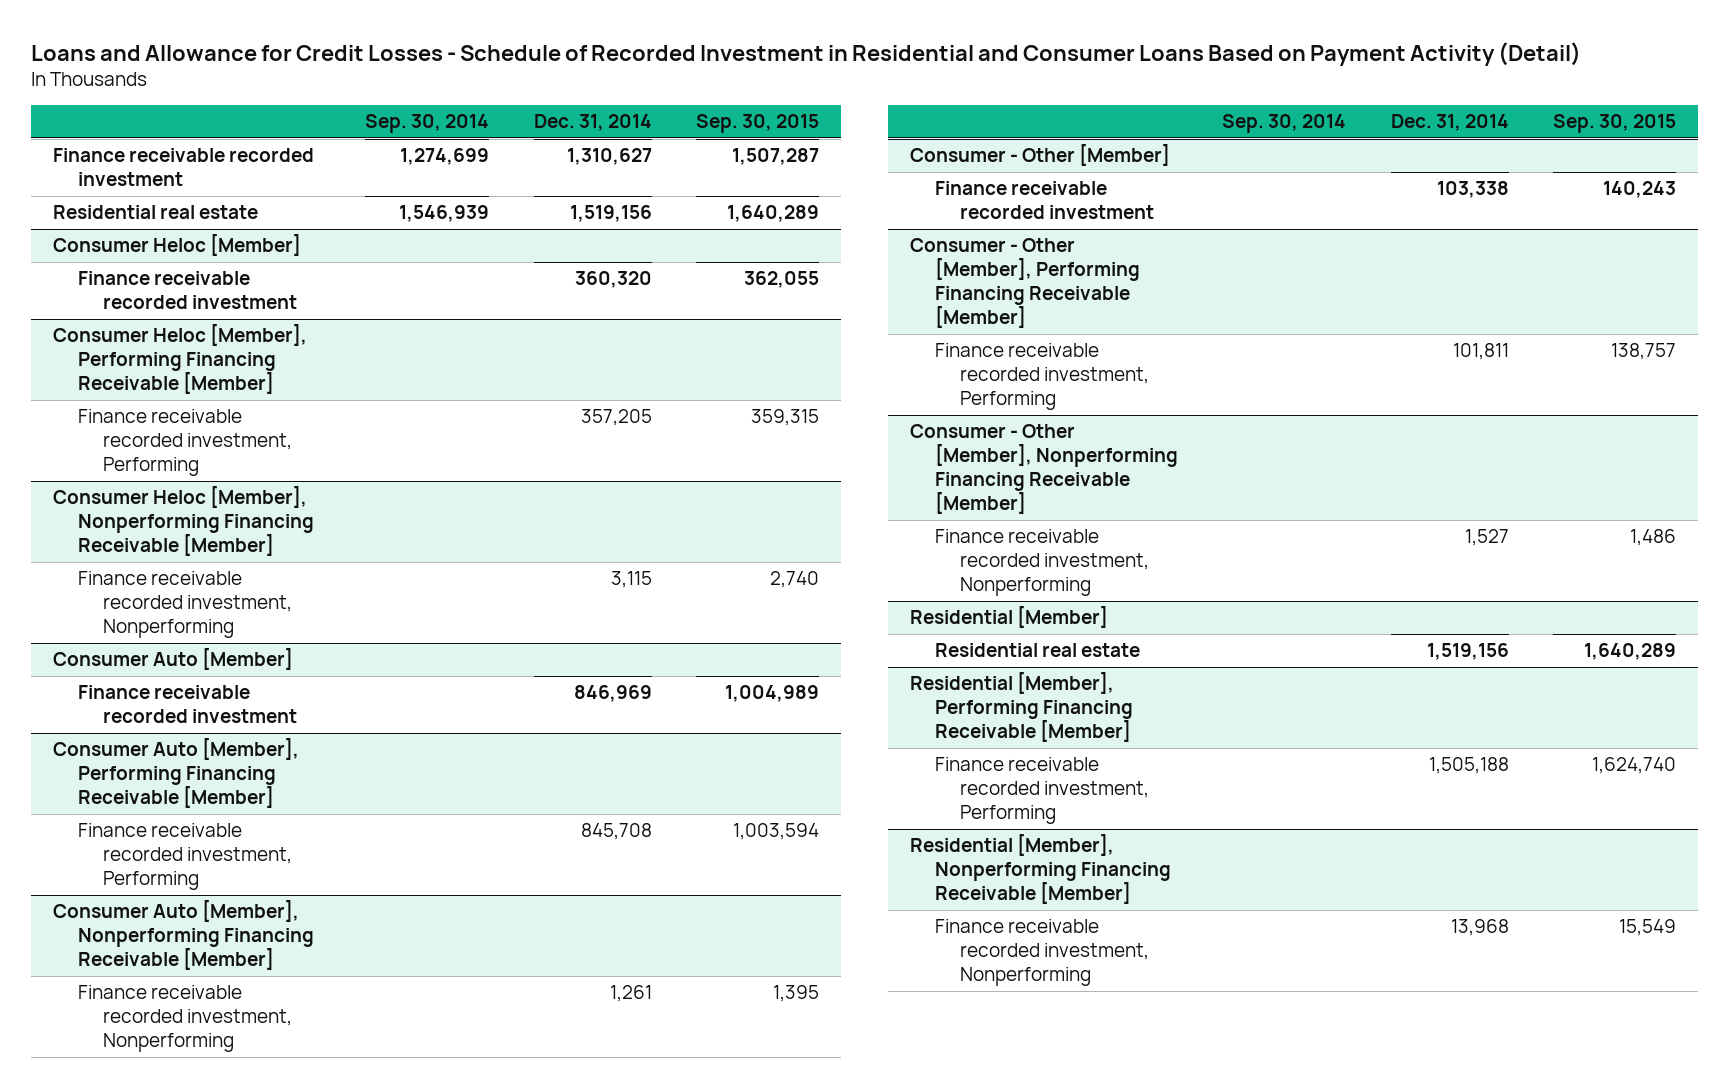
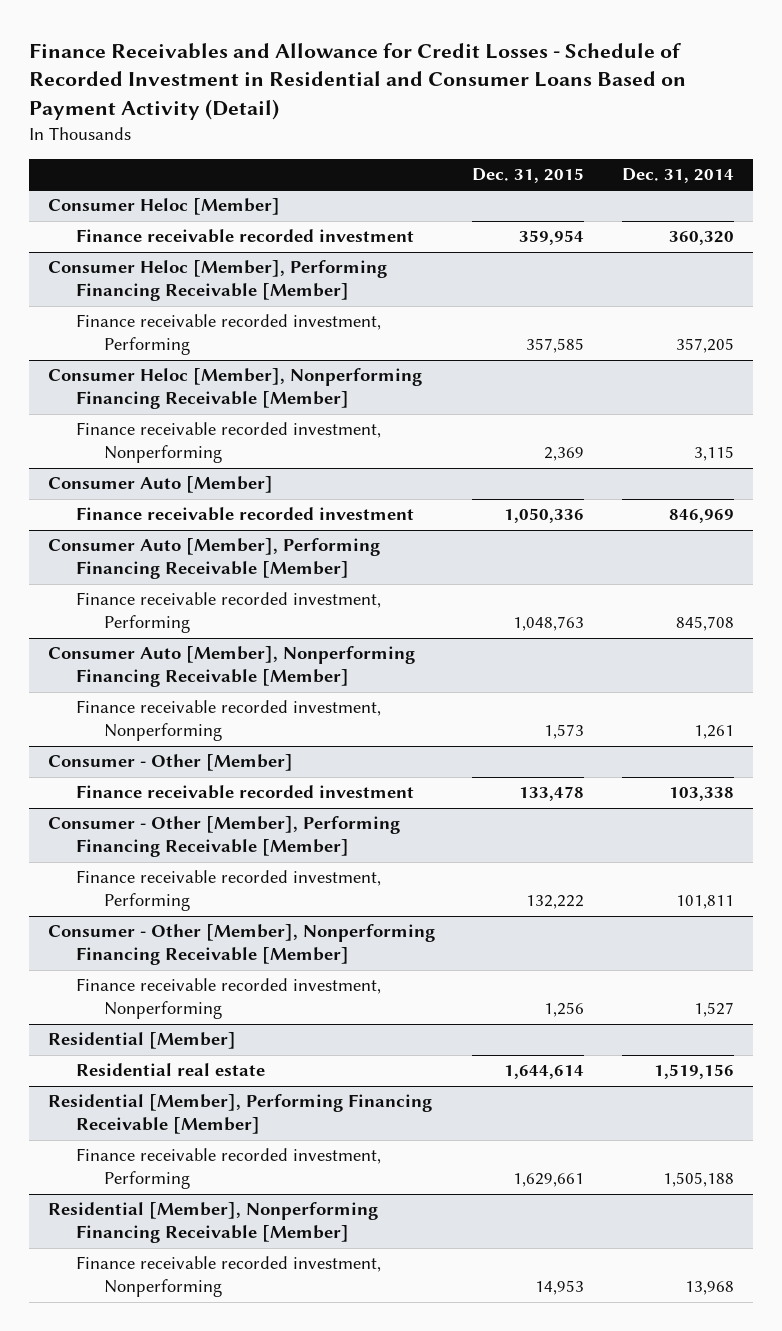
- Loans and Allowance for Credit Losses - Schedule of Recorded Investment in Residential and Consumer Loans Based on Payment Activity (Detail)
+ Finance Receivables and Allowance for Credit Losses - Schedule of Recorded Investment in Residential and Consumer Loans Based on Payment Activity (Detail)
- | Sep. 30, 2014 | Dec. 31, 2014 | Sep. 30, 2015
+ | Dec. 31, 2015 | Dec. 31, 2014
- Finance receivable recorded investment | 1,274,699 | 1,310,627 | 1,507,287
- Residential real estate | 1,546,939 | 1,519,156 | 1,640,289

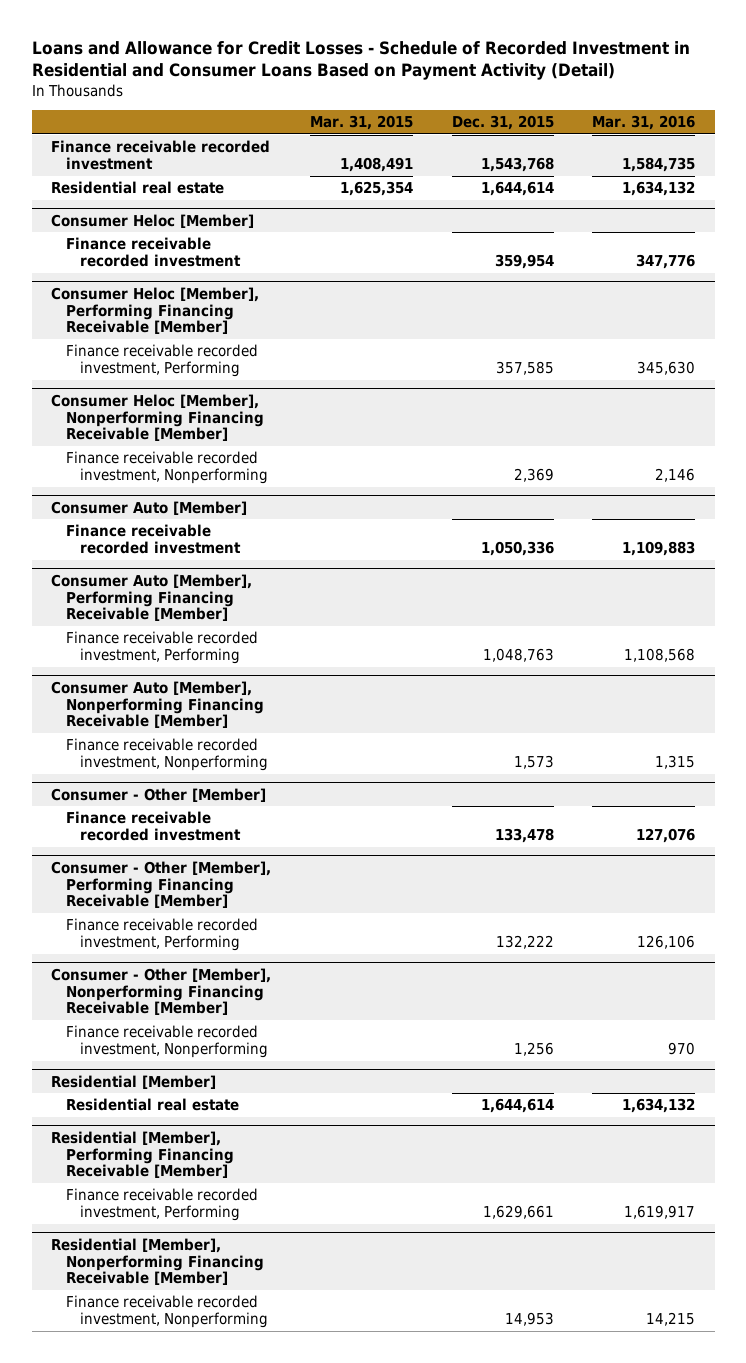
- Finance Receivables and Allowance for Credit Losses - Schedule of Recorded Investment in Residential and Consumer Loans Based on Payment Activity (Detail)
+ Loans and Allowance for Credit Losses - Schedule of Recorded Investment in Residential and Consumer Loans Based on Payment Activity (Detail)
- | Dec. 31, 2015 | Dec. 31, 2014
+ | Mar. 31, 2015 | Dec. 31, 2015 | Mar. 31, 2016
+ Finance receivable recorded investment | 1,408,491 | 1,543,768 | 1,584,735
+ Residential real estate | 1,625,354 | 1,644,614 | 1,634,132

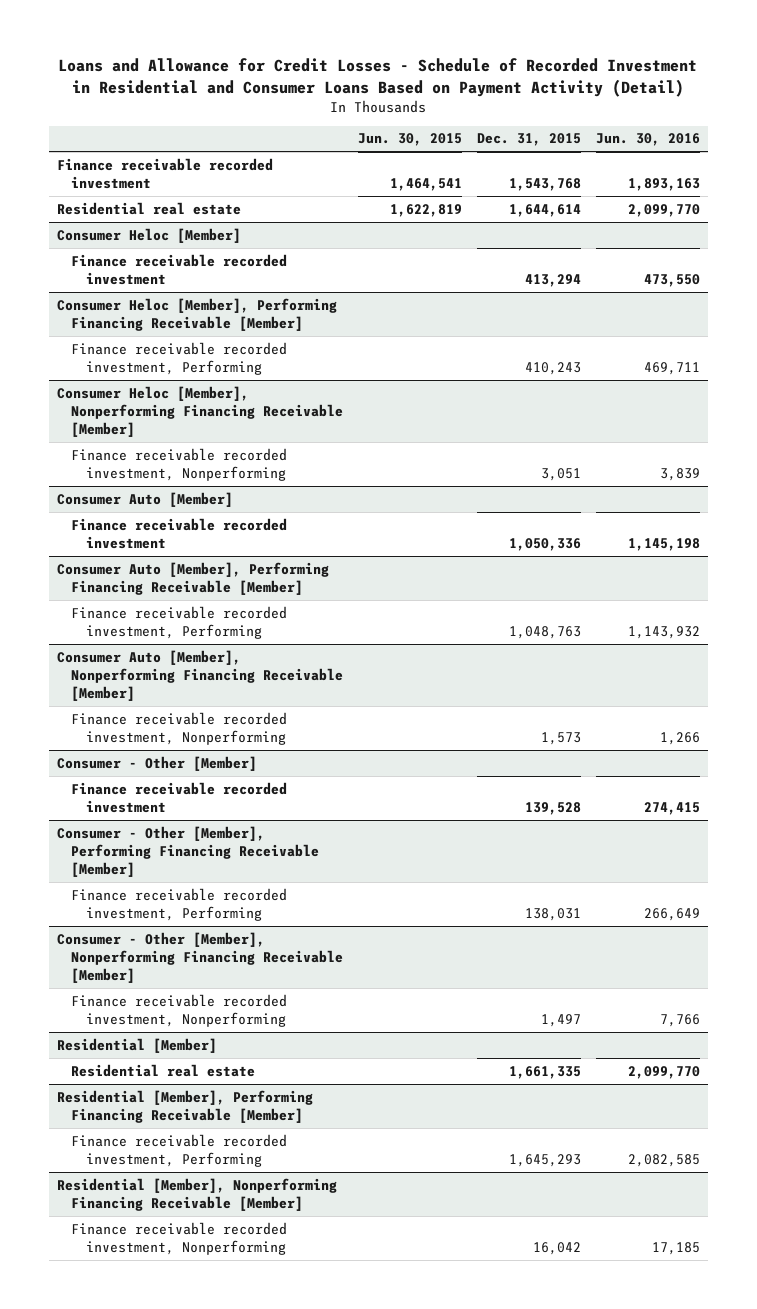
- | Mar. 31, 2015 | Dec. 31, 2015 | Mar. 31, 2016
+ | Jun. 30, 2015 | Dec. 31, 2015 | Jun. 30, 2016
@ Consumer Heloc [Member]
- Finance receivable recorded investment | | 359,954 | 347,776
+ Finance receivable recorded investment | | 413,294 | 473,550
@ Consumer Heloc [Member], Performing Financing Receivable [Member]
- Finance receivable recorded investment, Performing | | 357,585 | 345,630
+ Finance receivable recorded investment, Performing | | 410,243 | 469,711
@ Consumer Heloc [Member], Nonperforming Financing Receivable [Member]
- Finance receivable recorded investment, Nonperforming | | 2,369 | 2,146
+ Finance receivable recorded investment, Nonperforming | | 3,051 | 3,839
@ Consumer - Other [Member]
- Finance receivable recorded investment | | 133,478 | 127,076
+ Finance receivable recorded investment | | 139,528 | 274,415
@ Consumer - Other [Member], Performing Financing Receivable [Member]
- Finance receivable recorded investment, Performing | | 132,222 | 126,106
+ Finance receivable recorded investment, Performing | | 138,031 | 266,649
@ Consumer - Other [Member], Nonperforming Financing Receivable [Member]
- Finance receivable recorded investment, Nonperforming | | 1,256 | 970
+ Finance receivable recorded investment, Nonperforming | | 1,497 | 7,766
@ Residential [Member]
- Residential real estate | | 1,644,614 | 1,634,132
+ Residential real estate | | 1,661,335 | 2,099,770
@ Residential [Member], Performing Financing Receivable [Member]
- Finance receivable recorded investment, Performing | | 1,629,661 | 1,619,917
+ Finance receivable recorded investment, Performing | | 1,645,293 | 2,082,585
@ Residential [Member], Nonperforming Financing Receivable [Member]
- Finance receivable recorded investment, Nonperforming | | 14,953 | 14,215
+ Finance receivable recorded investment, Nonperforming | | 16,042 | 17,185

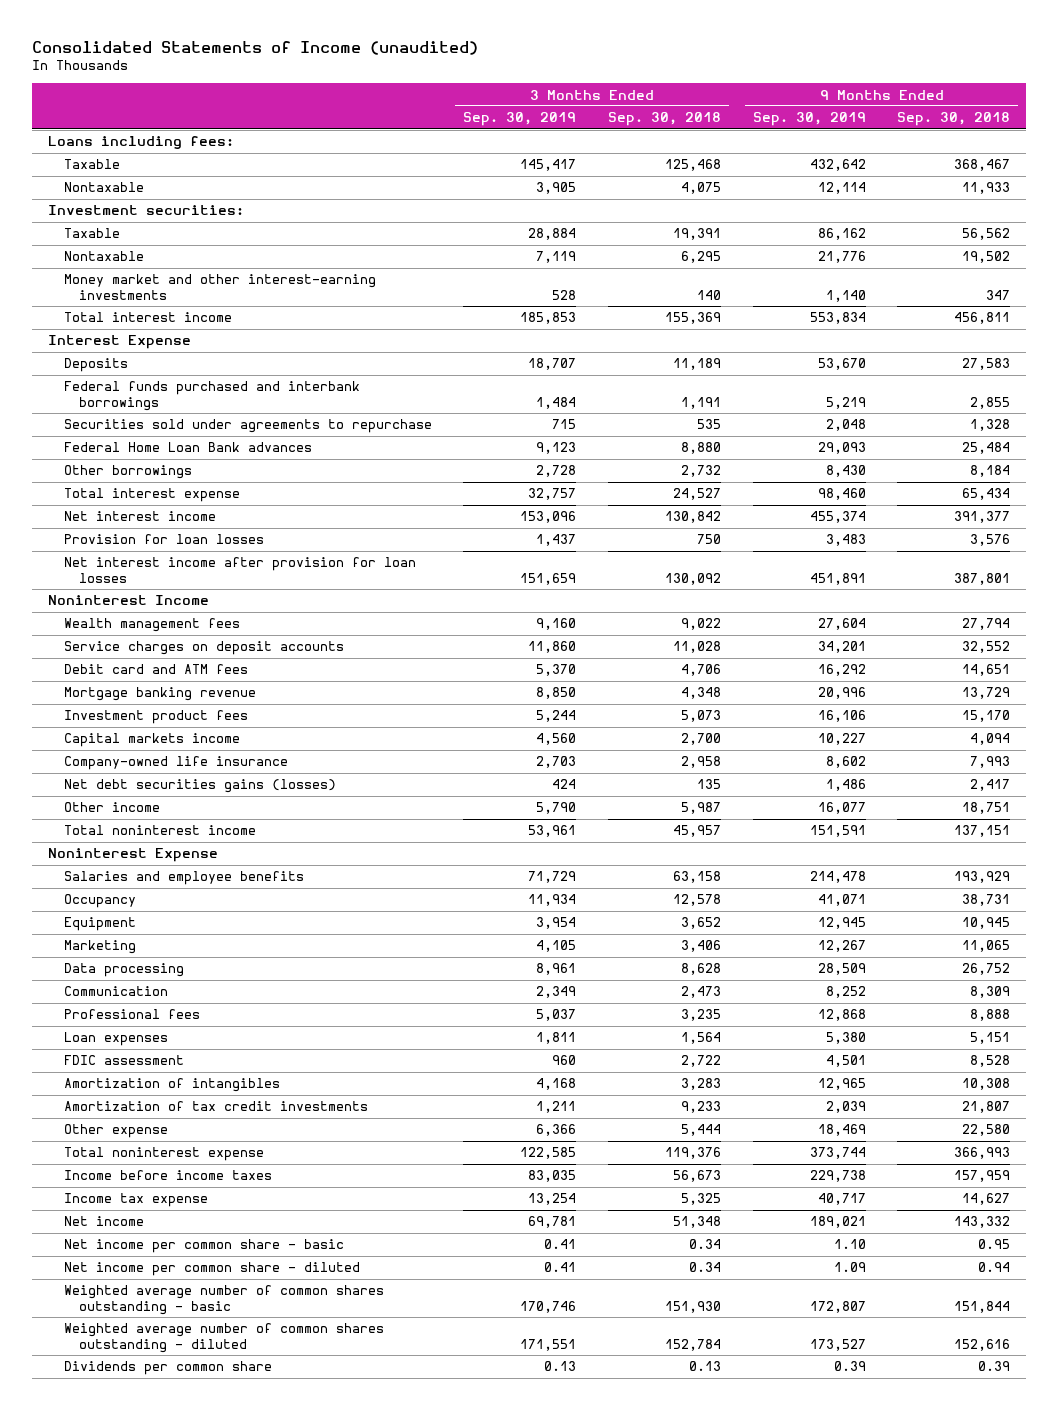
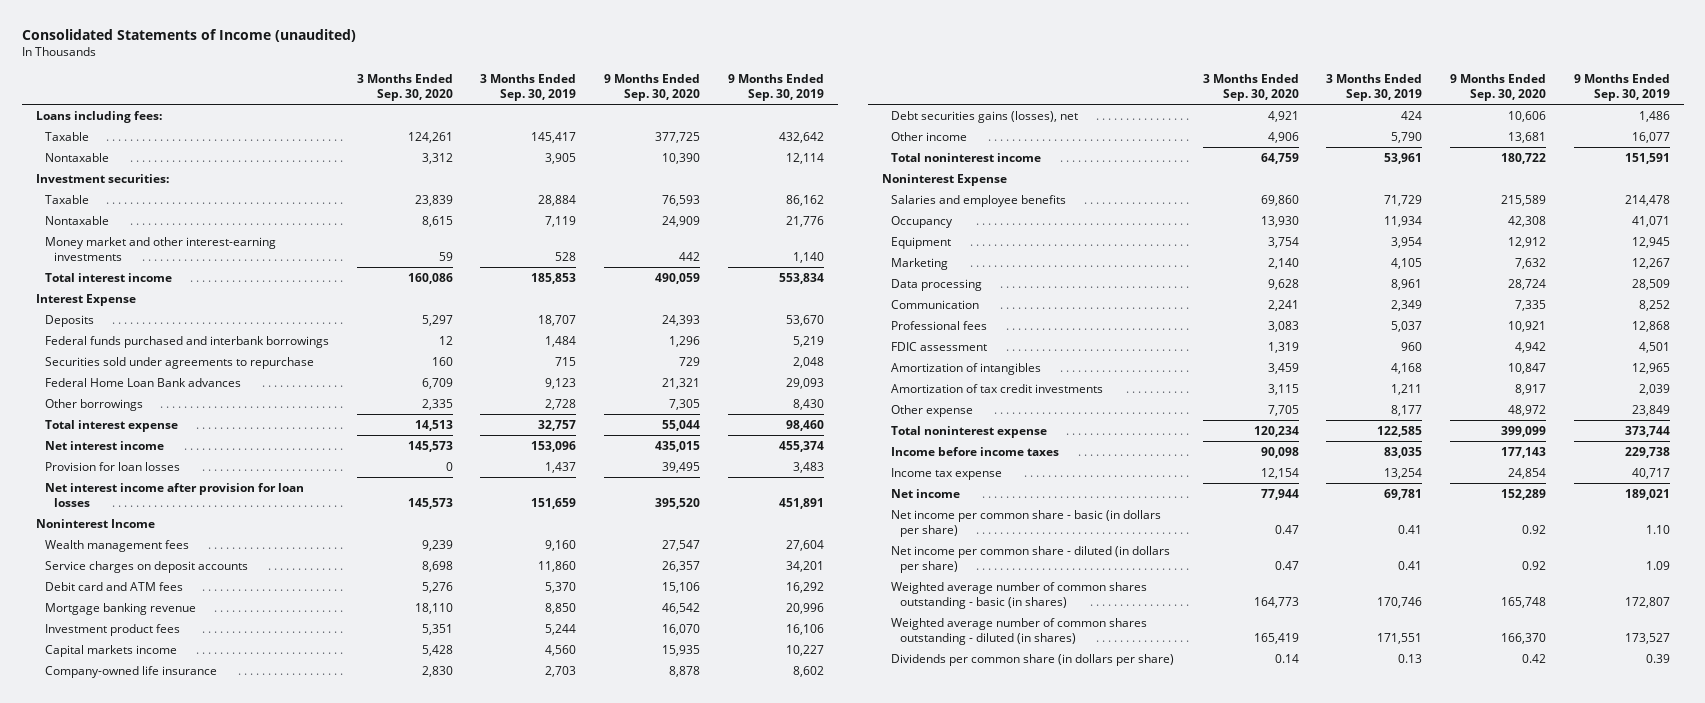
- | 3 Months Ended Sep. 30, 2019 | 3 Months Ended Sep. 30, 2018 | 9 Months Ended Sep. 30, 2019 | 9 Months Ended Sep. 30, 2018
+ | 3 Months Ended Sep. 30, 2020 | 3 Months Ended Sep. 30, 2019 | 9 Months Ended Sep. 30, 2020 | 9 Months Ended Sep. 30, 2019
- Net debt securities gains (losses) | 424 | 135 | 1,486 | 2,417
+ Debt securities gains (losses), net | 4,921 | 424 | 10,606 | 1,486
- Loan expenses | 1,811 | 1,564 | 5,380 | 5,151
- Other expense | 6,366 | 5,444 | 18,469 | 22,580
+ Other expense | 7,705 | 8,177 | 48,972 | 23,849
- Net income per common share - basic | 0.41 | 0.34 | 1.10 | 0.95
- Net income per common share - diluted | 0.41 | 0.34 | 1.09 | 0.94
- Weighted average number of common shares outstanding - basic | 170,746 | 151,930 | 172,807 | 151,844
- Weighted average number of common shares outstanding - diluted | 171,551 | 152,784 | 173,527 | 152,616
- Dividends per common share | 0.13 | 0.13 | 0.39 | 0.39
+ Net income per common share - basic (in dollars per share) | 0.47 | 0.41 | 0.92 | 1.10
+ Net income per common share - diluted (in dollars per share) | 0.47 | 0.41 | 0.92 | 1.09
+ Weighted average number of common shares outstanding - basic (in shares) | 164,773 | 170,746 | 165,748 | 172,807
+ Weighted average number of common shares outstanding - diluted (in shares) | 165,419 | 171,551 | 166,370 | 173,527
+ Dividends per common share (in dollars per share) | 0.14 | 0.13 | 0.42 | 0.39

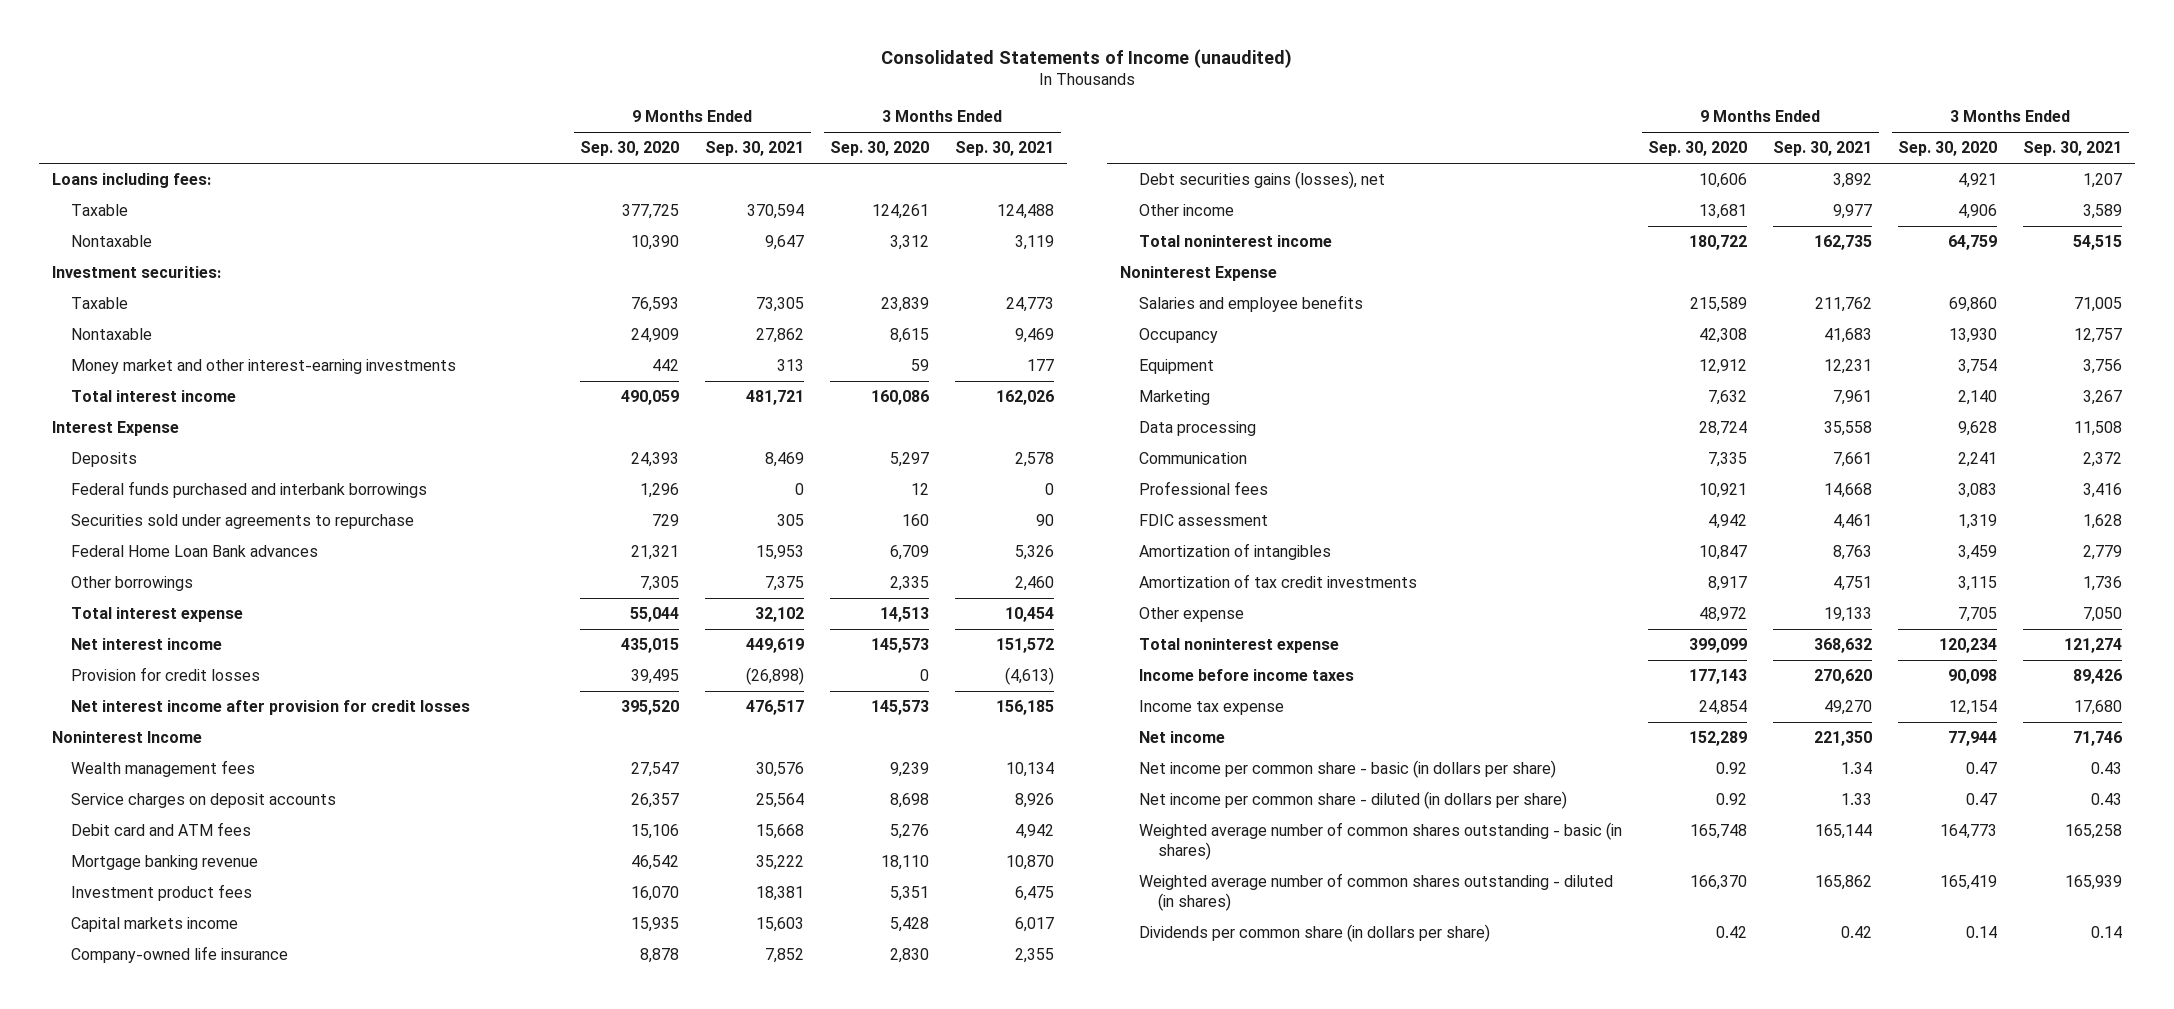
- | 3 Months Ended Sep. 30, 2020 | 3 Months Ended Sep. 30, 2019 | 9 Months Ended Sep. 30, 2020 | 9 Months Ended Sep. 30, 2019
+ | 9 Months Ended Sep. 30, 2020 | 9 Months Ended Sep. 30, 2021 | 3 Months Ended Sep. 30, 2020 | 3 Months Ended Sep. 30, 2021
- Provision for loan losses | 0 | 1,437 | 39,495 | 3,483
- Net interest income after provision for loan losses | 145,573 | 151,659 | 395,520 | 451,891
+ Provision for credit losses | 39,495 | (26,898) | 0 | (4,613)
+ Net interest income after provision for credit losses | 395,520 | 476,517 | 145,573 | 156,185

